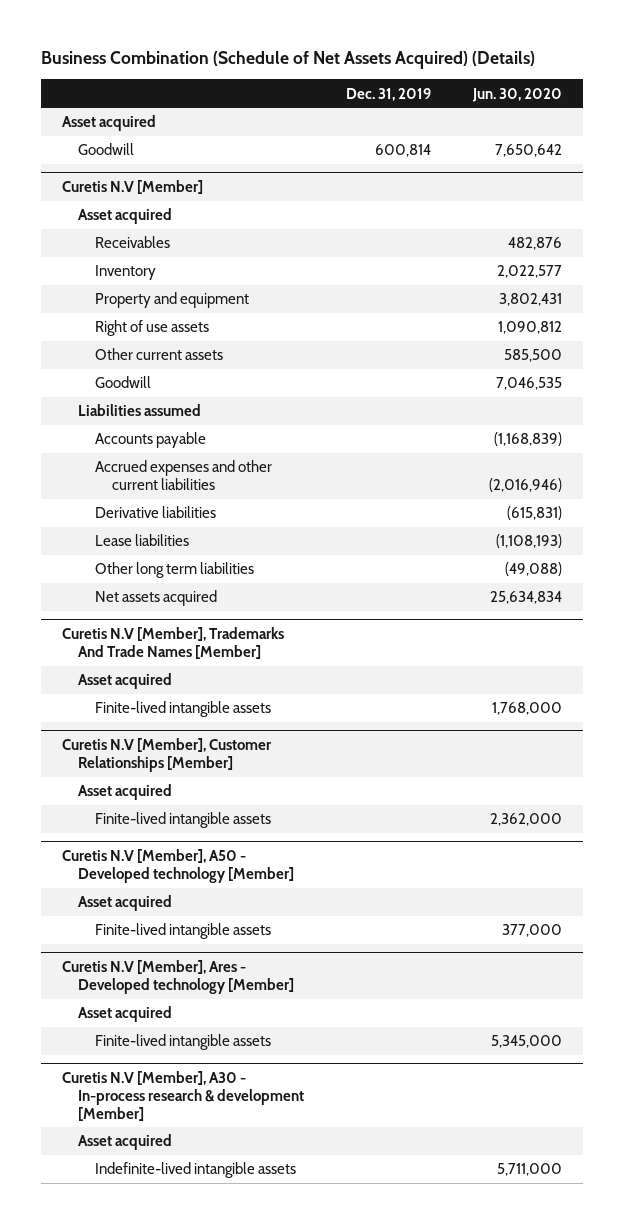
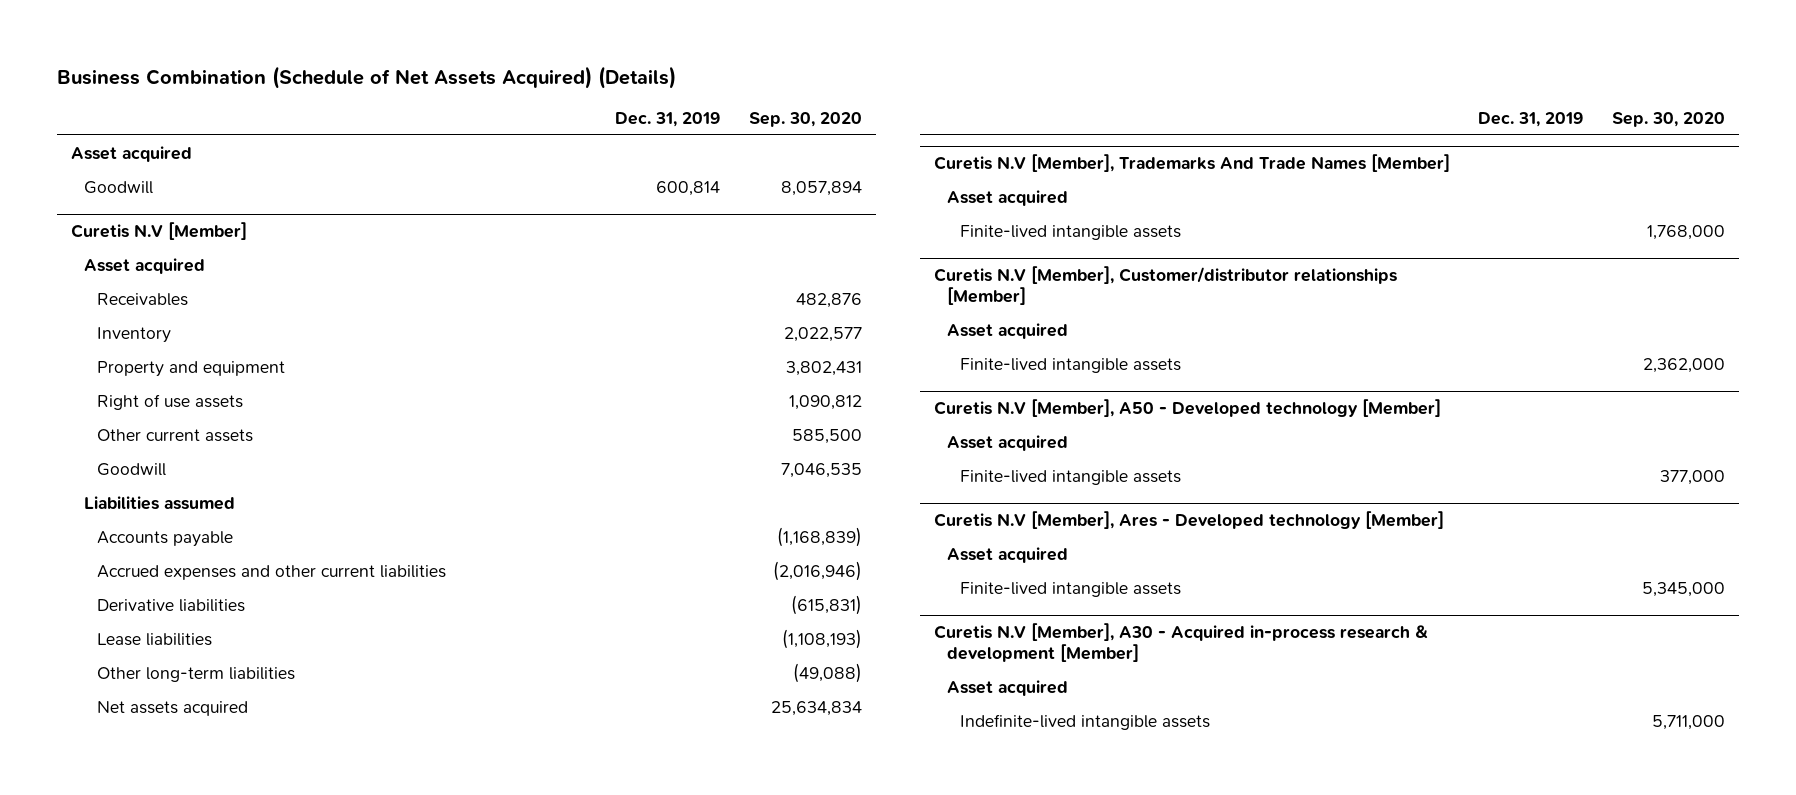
- | Dec. 31, 2019 | Jun. 30, 2020
+ | Dec. 31, 2019 | Sep. 30, 2020
@ Curetis N.V [Member]
- Other long term liabilities | | (49,088)
+ Other long-term liabilities | | (49,088)
- Curetis N.V [Member], Customer Relationships [Member]
+ Curetis N.V [Member], Customer/distributor relationships [Member]
- Curetis N.V [Member], A30 - In-process research & development [Member]
+ Curetis N.V [Member], A30 - Acquired in-process research & development [Member]

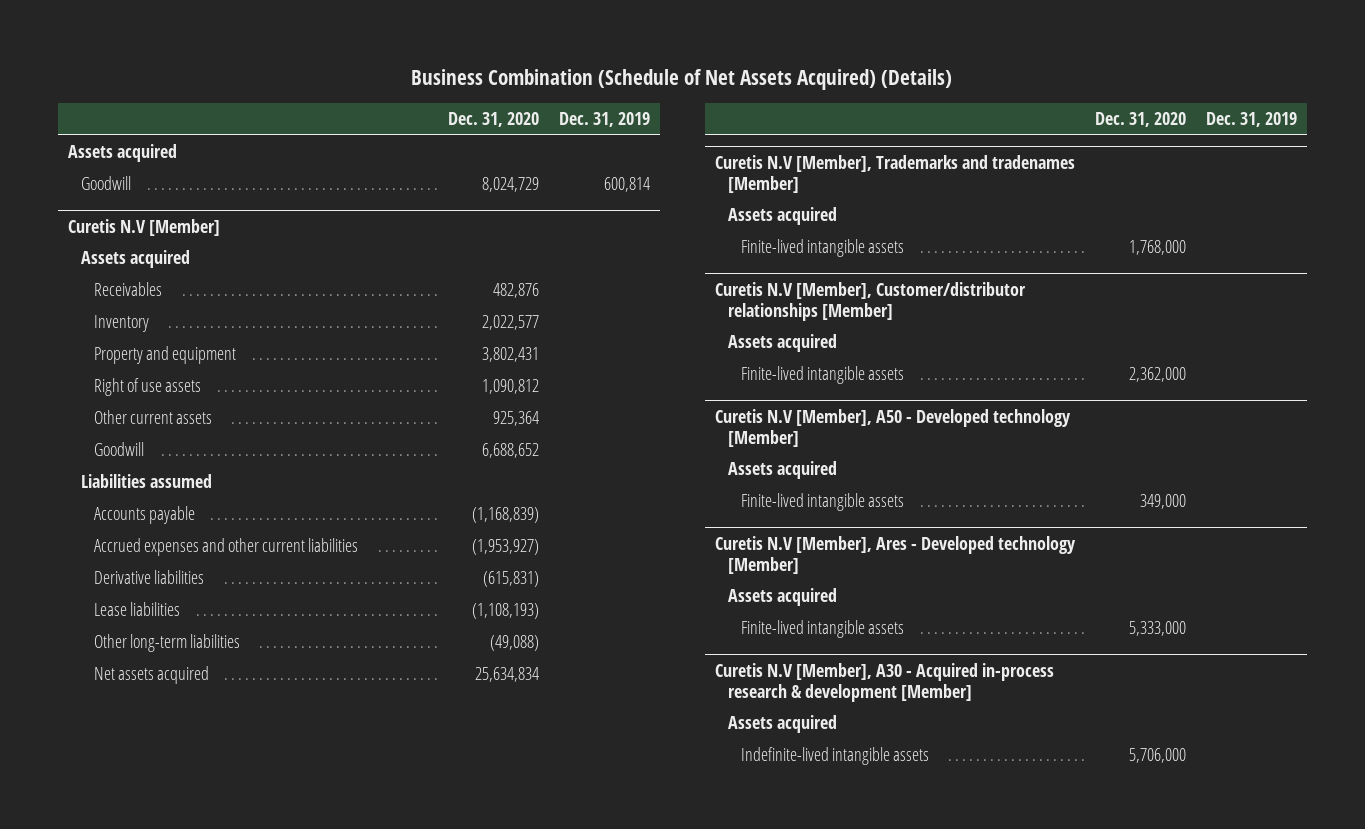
- | Dec. 31, 2019 | Sep. 30, 2020
+ | Dec. 31, 2020 | Dec. 31, 2019
- Asset acquired
+ Assets acquired
@ Curetis N.V [Member]
- Asset acquired
+ Assets acquired
- Curetis N.V [Member], Trademarks And Trade Names [Member]
- Asset acquired
+ Curetis N.V [Member], Trademarks and tradenames [Member]
+ Assets acquired
@ Curetis N.V [Member], Customer/distributor relationships [Member]
- Asset acquired
+ Assets acquired
@ Curetis N.V [Member], A50 - Developed technology [Member]
- Asset acquired
+ Assets acquired
@ Curetis N.V [Member], Ares - Developed technology [Member]
- Asset acquired
+ Assets acquired
@ Curetis N.V [Member], A30 - Acquired in-process research & development [Member]
- Asset acquired
+ Assets acquired

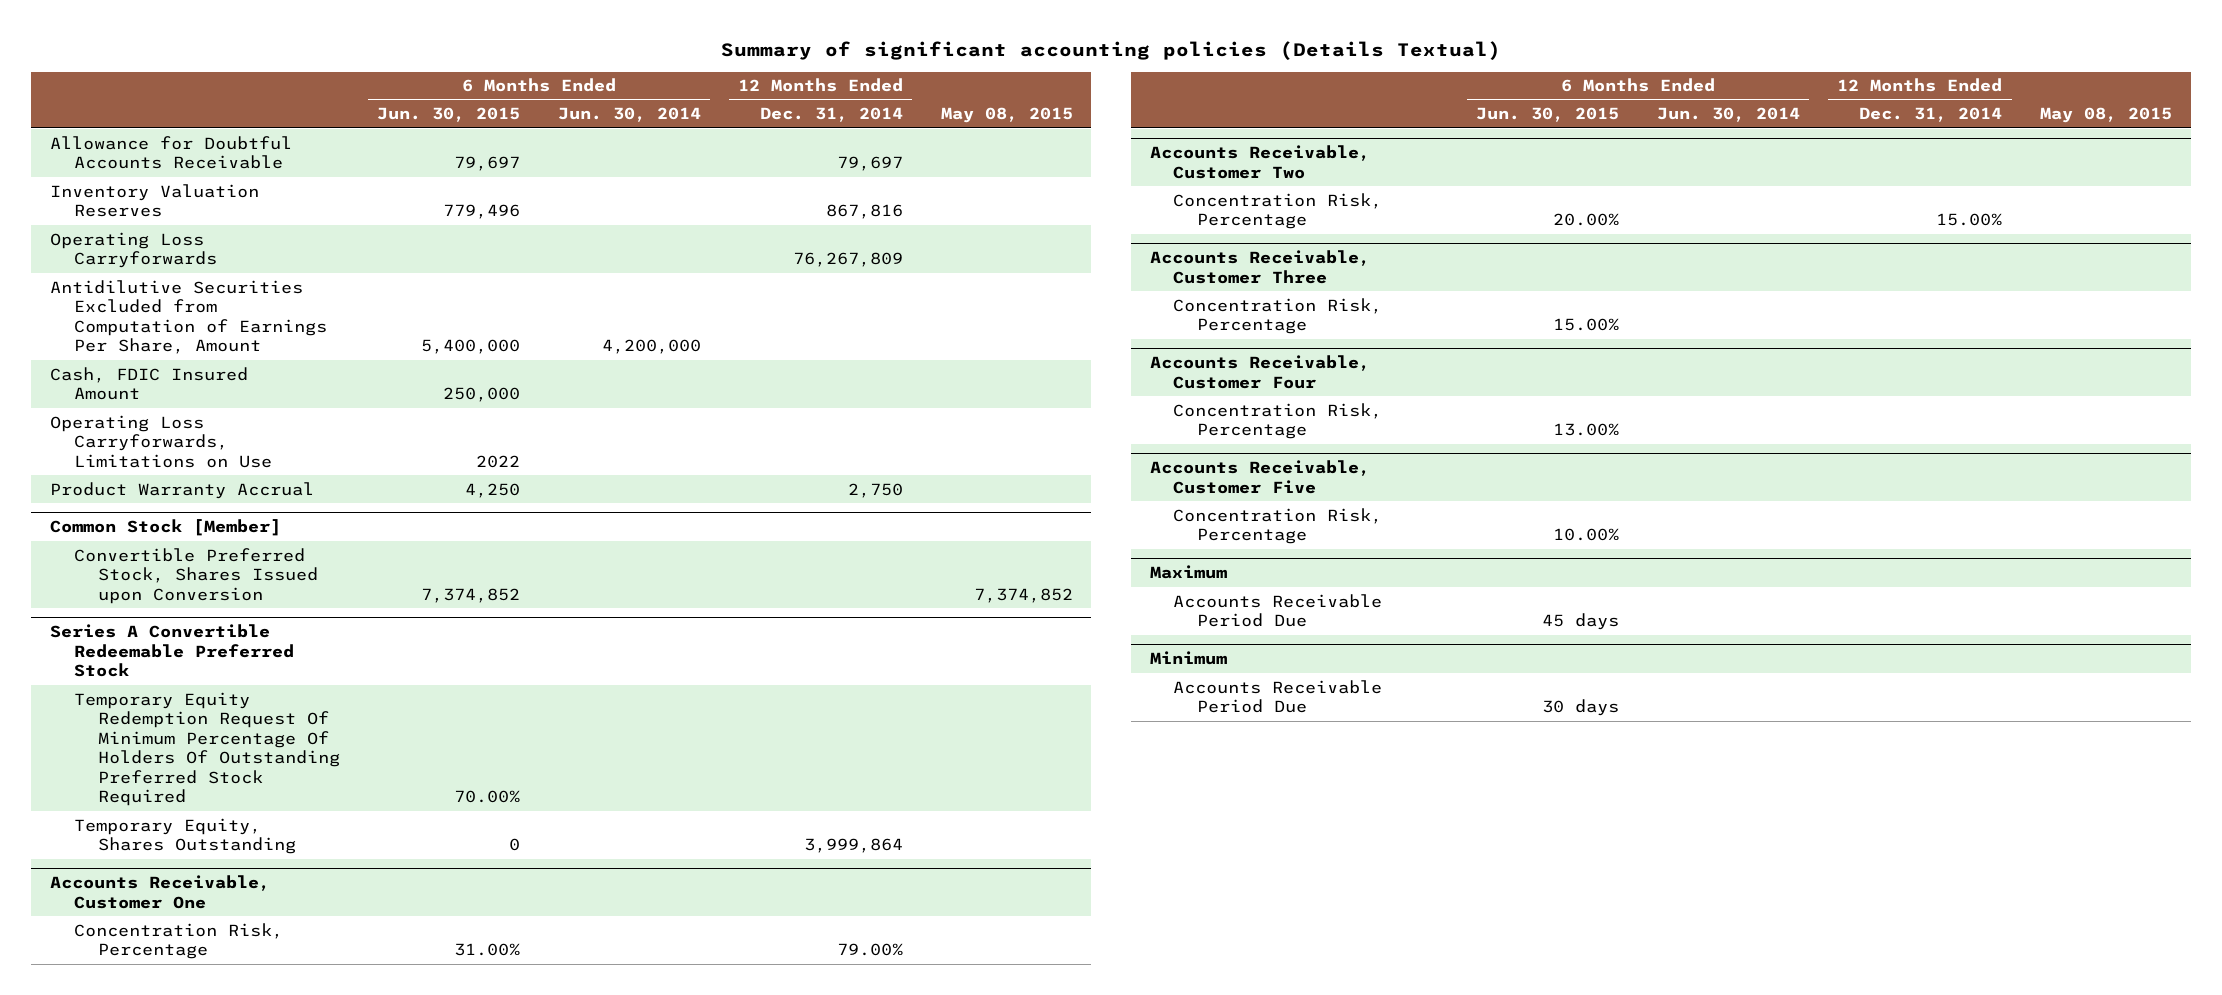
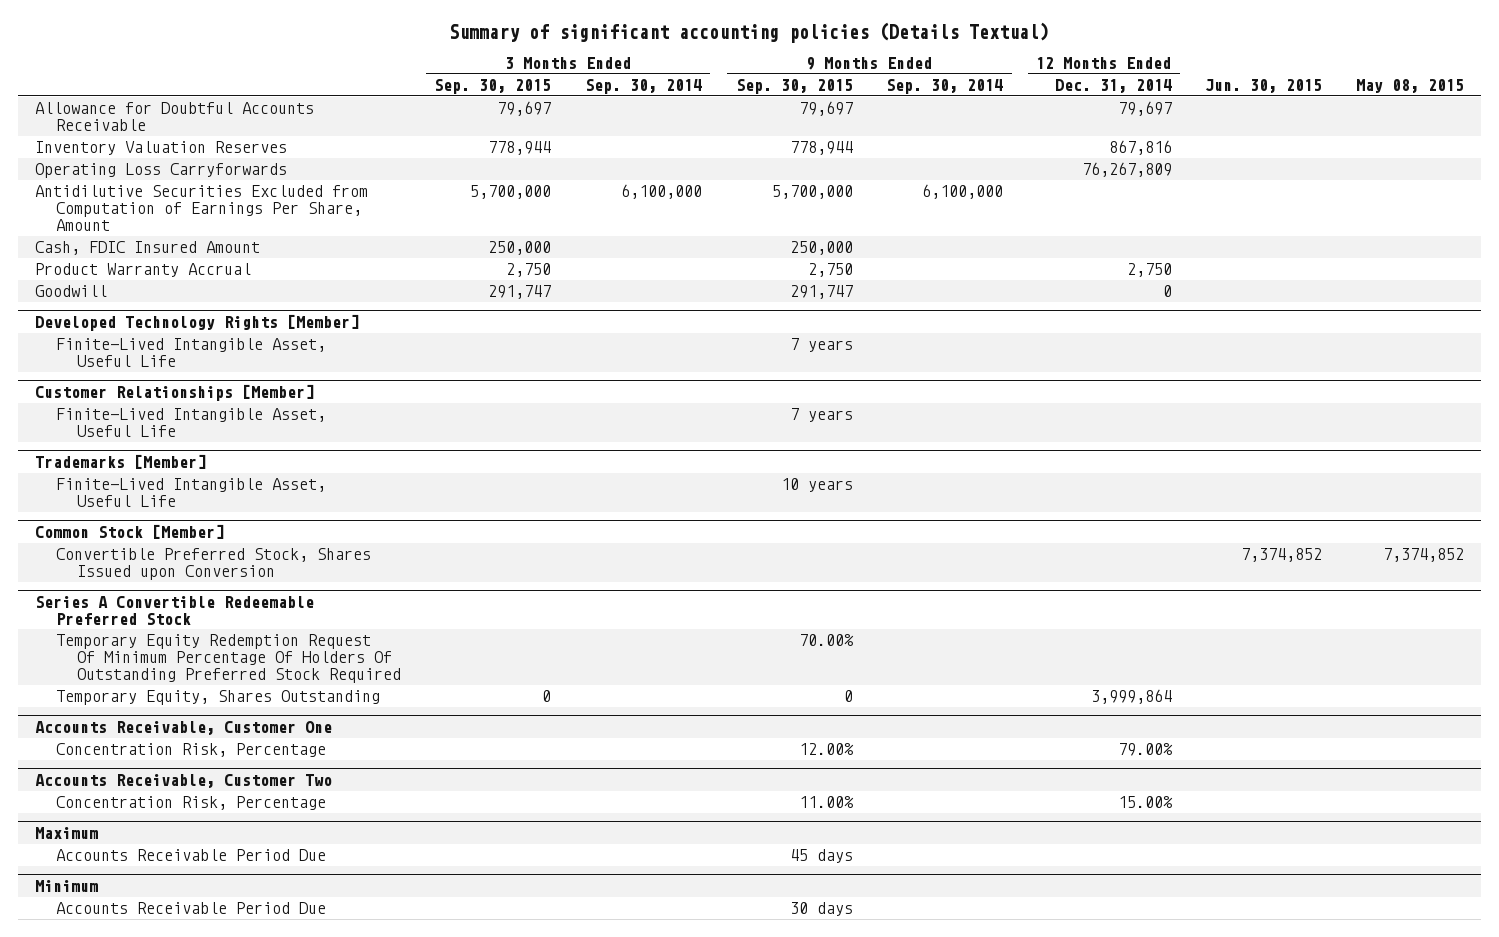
- | 6 Months Ended Jun. 30, 2015 | 6 Months Ended Jun. 30, 2014 | 12 Months Ended Dec. 31, 2014 | May 08, 2015
+ | 3 Months Ended Sep. 30, 2015 | 3 Months Ended Sep. 30, 2014 | 9 Months Ended Sep. 30, 2015 | 9 Months Ended Sep. 30, 2014 | 12 Months Ended Dec. 31, 2014 | Jun. 30, 2015 | May 08, 2015
- Operating Loss Carryforwards, Limitations on Use | 2022 | | |
+ Goodwill | 291,747 | | 291,747 | | 0 | |
+ Developed Technology Rights [Member]
+ Finite-Lived Intangible Asset, Useful Life | | | 7 years | | | |
+ Customer Relationships [Member]
+ Finite-Lived Intangible Asset, Useful Life | | | 7 years | | | |
+ Trademarks [Member]
+ Finite-Lived Intangible Asset, Useful Life | | | 10 years | | | |
- Accounts Receivable, Customer Three
- Concentration Risk, Percentage | 15.00% | | |
- Accounts Receivable, Customer Four
- Concentration Risk, Percentage | 13.00% | | |
- Accounts Receivable, Customer Five
- Concentration Risk, Percentage | 10.00% | | |

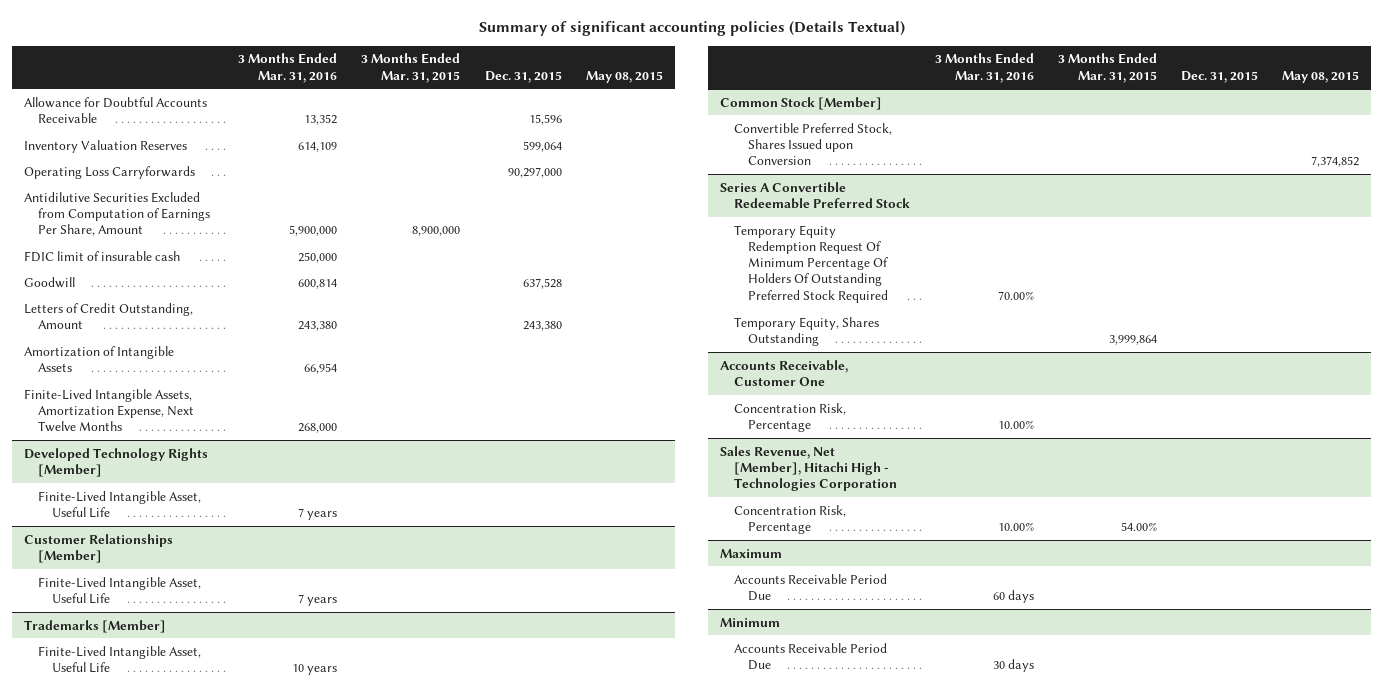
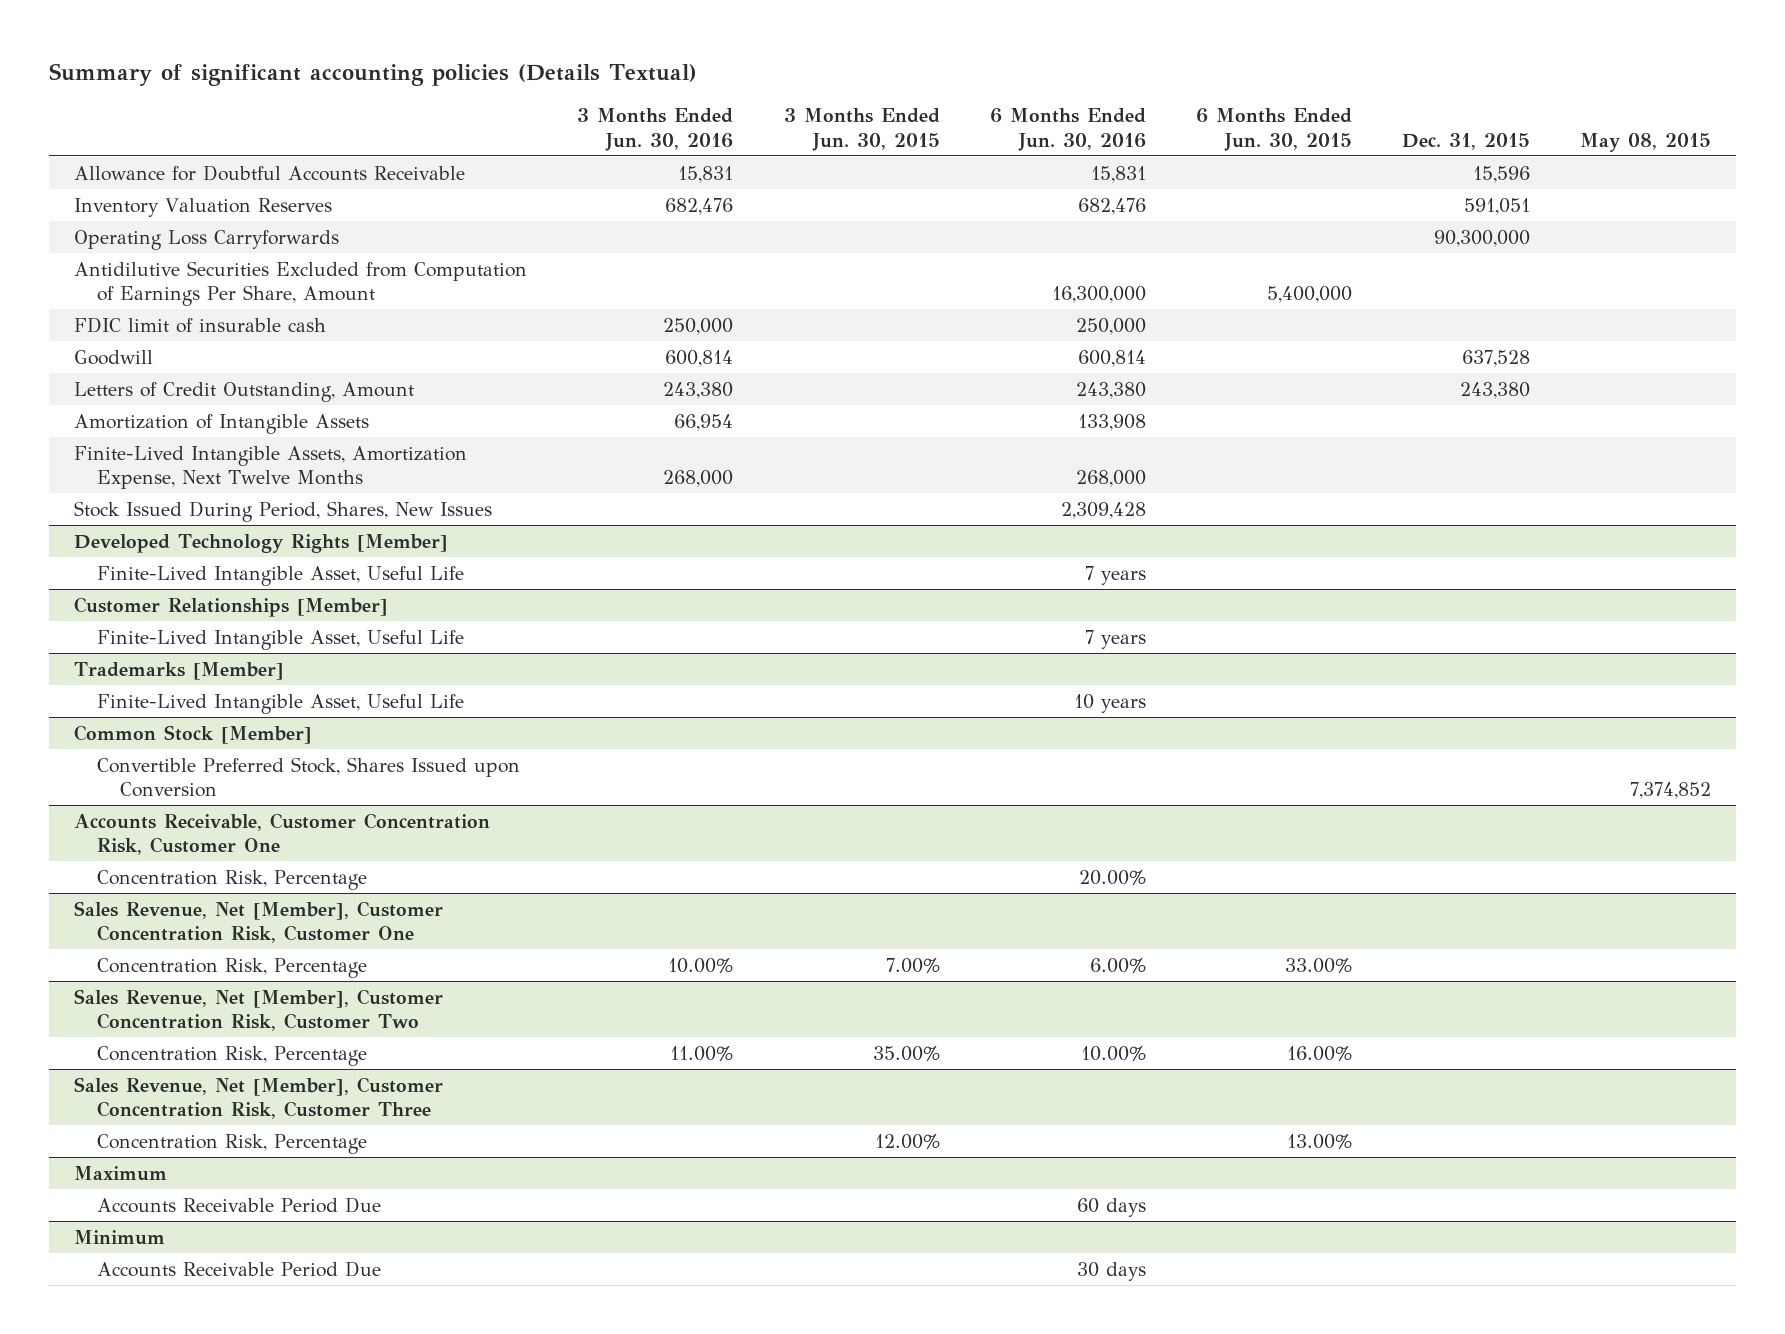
- | 3 Months Ended Mar. 31, 2016 | 3 Months Ended Mar. 31, 2015 | Dec. 31, 2015 | May 08, 2015
+ | 3 Months Ended Jun. 30, 2016 | 3 Months Ended Jun. 30, 2015 | 6 Months Ended Jun. 30, 2016 | 6 Months Ended Jun. 30, 2015 | Dec. 31, 2015 | May 08, 2015
- Inventory Valuation Reserves | 614,109 | | 599,064 |
- Operating Loss Carryforwards | | | 90,297,000 |
+ Inventory Valuation Reserves | 682,476 | | 682,476 | | 591,051 |
+ Operating Loss Carryforwards | | | | | 90,300,000 |
+ Stock Issued During Period, Shares, New Issues | | | 2,309,428 | | |
- Series A Convertible Redeemable Preferred Stock
- Temporary Equity Redemption Request Of Minimum Percentage Of Holders Of Outstanding Preferred Stock Required | 70.00% | | |
- Temporary Equity, Shares Outstanding | | 3,999,864 | |
- Accounts Receivable, Customer One
+ Accounts Receivable, Customer Concentration Risk, Customer One
- Sales Revenue, Net [Member], Hitachi High - Technologies Corporation
- Concentration Risk, Percentage | 10.00% | 54.00% | |
+ Sales Revenue, Net [Member], Customer Concentration Risk, Customer One
+ Concentration Risk, Percentage | 10.00% | 7.00% | 6.00% | 33.00% | |
+ Sales Revenue, Net [Member], Customer Concentration Risk, Customer Two
+ Concentration Risk, Percentage | 11.00% | 35.00% | 10.00% | 16.00% | |
+ Sales Revenue, Net [Member], Customer Concentration Risk, Customer Three
+ Concentration Risk, Percentage | | 12.00% | | 13.00% | |

